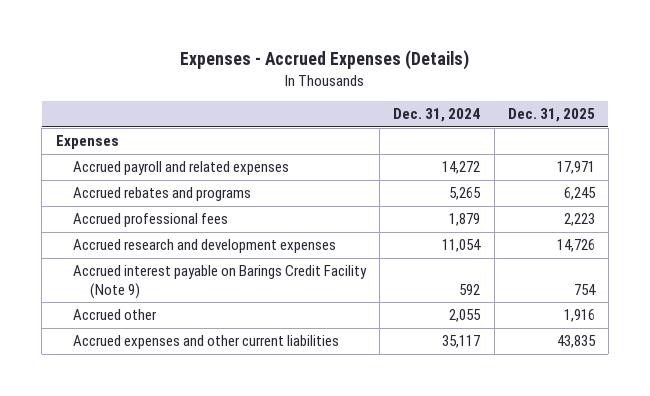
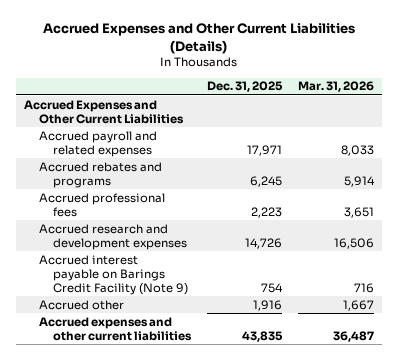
- Expenses - Accrued Expenses (Details)
+ Accrued Expenses and Other Current Liabilities (Details)
- | Dec. 31, 2024 | Dec. 31, 2025
+ | Dec. 31, 2025 | Mar. 31, 2026
- Expenses
+ Accrued Expenses and Other Current Liabilities

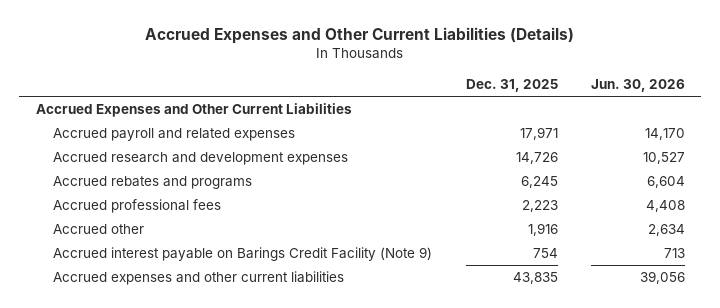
- | Dec. 31, 2025 | Mar. 31, 2026
+ | Dec. 31, 2025 | Jun. 30, 2026
moved up: Accrued research and development expenses | 14,726 | 10,527
moved down: Accrued interest payable on Barings Credit Facility (Note 9) | 754 | 713

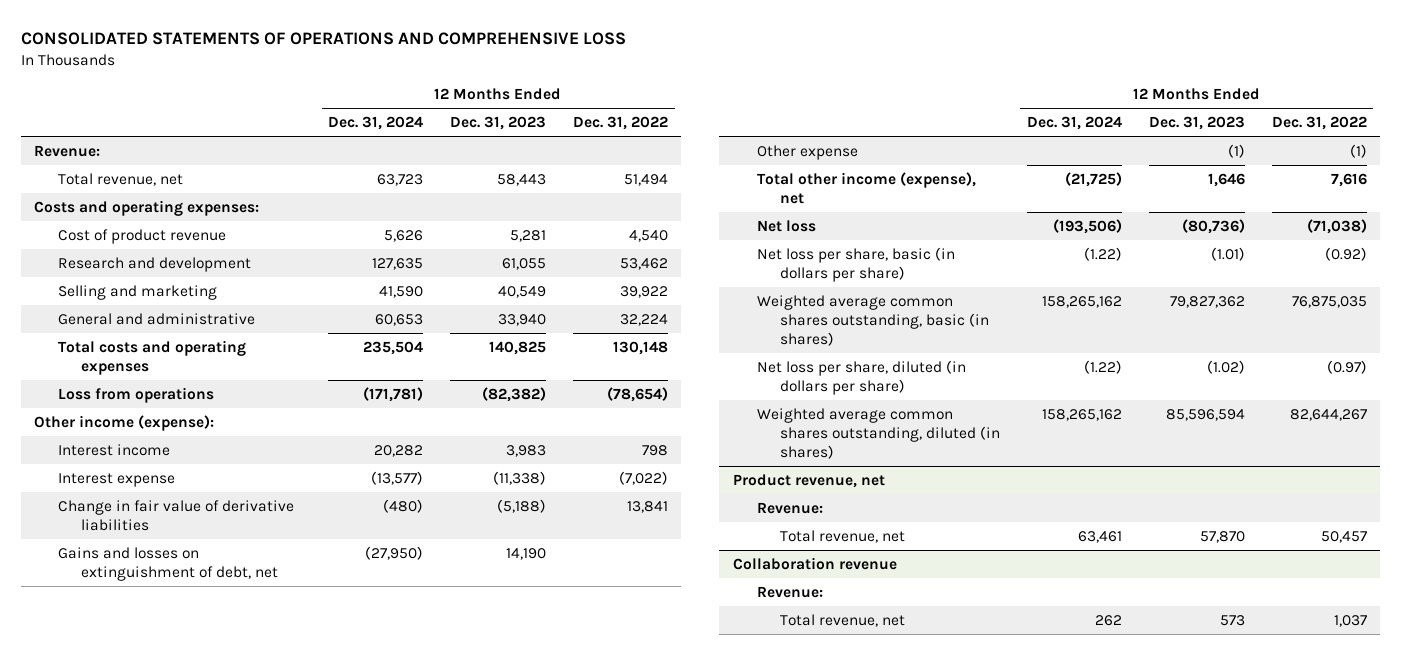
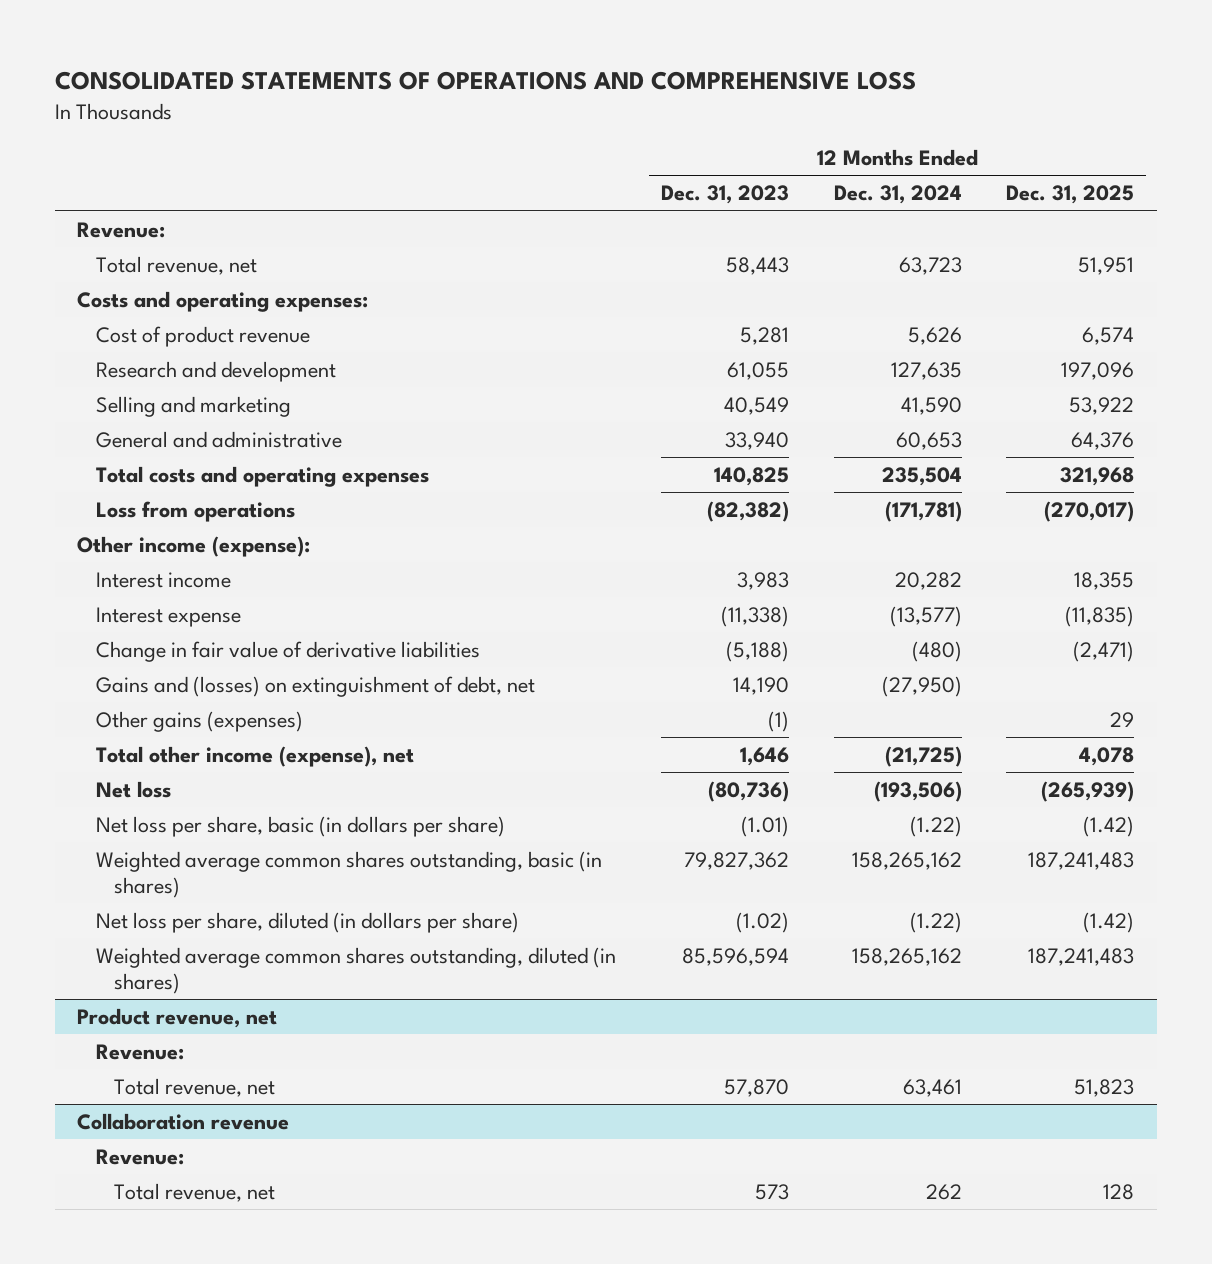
- | 12 Months Ended Dec. 31, 2024 | 12 Months Ended Dec. 31, 2023 | 12 Months Ended Dec. 31, 2022
+ | 12 Months Ended Dec. 31, 2023 | 12 Months Ended Dec. 31, 2024 | 12 Months Ended Dec. 31, 2025
- Gains and losses on extinguishment of debt, net | (27,950) | 14,190 |
- Other expense | | (1) | (1)
+ Gains and (losses) on extinguishment of debt, net | 14,190 | (27,950) |
+ Other gains (expenses) | (1) | | 29

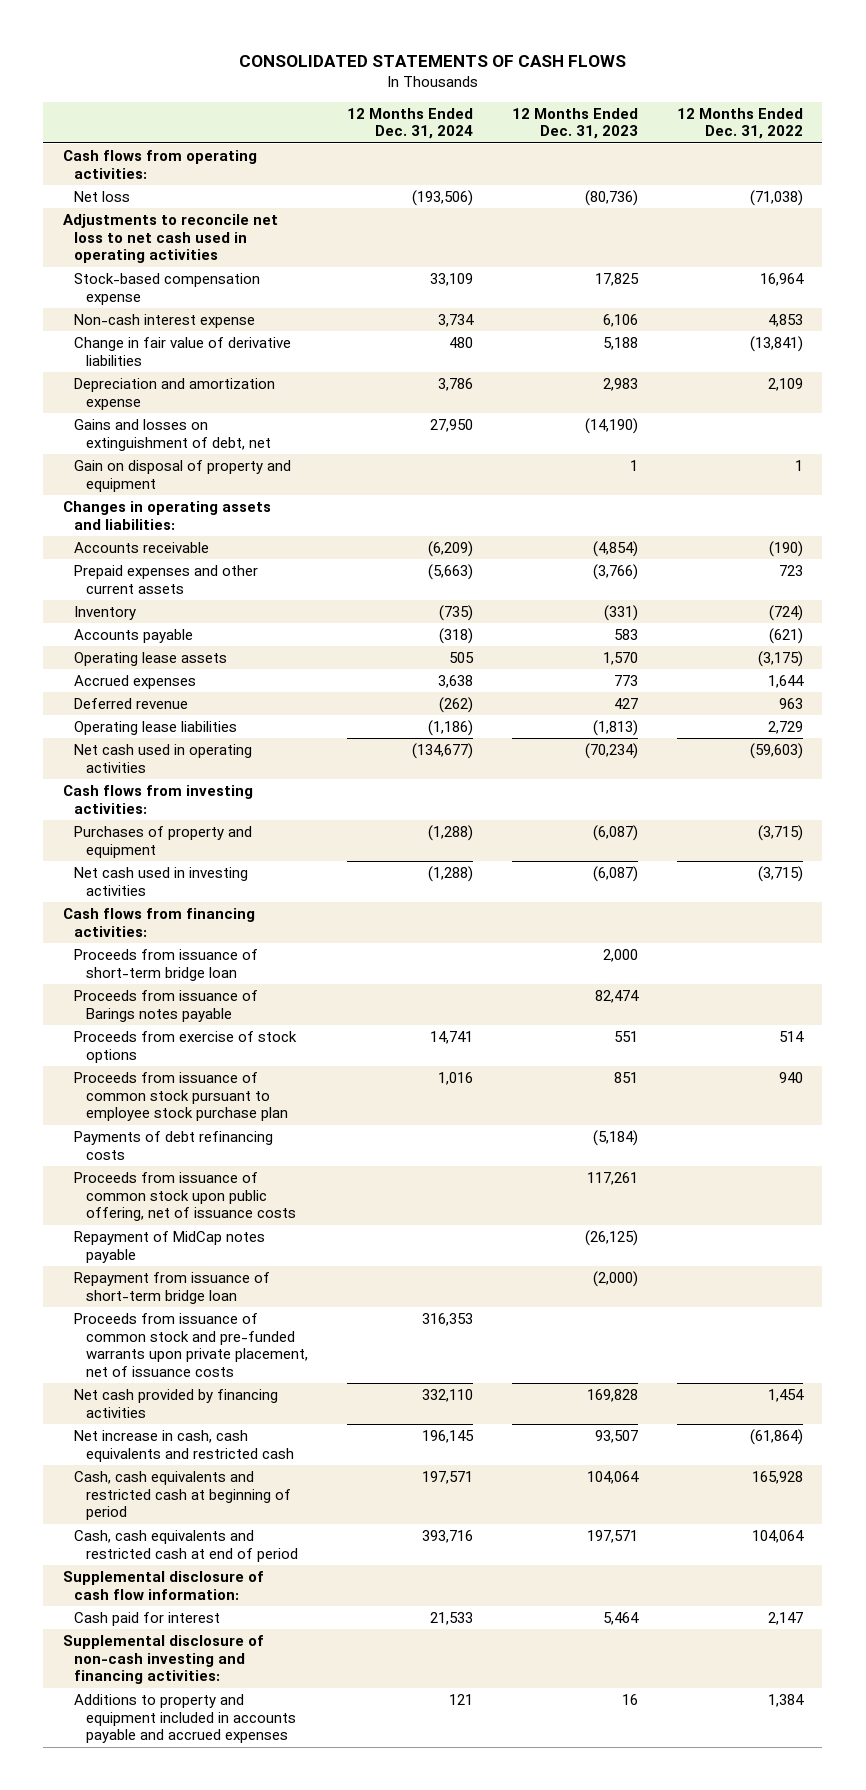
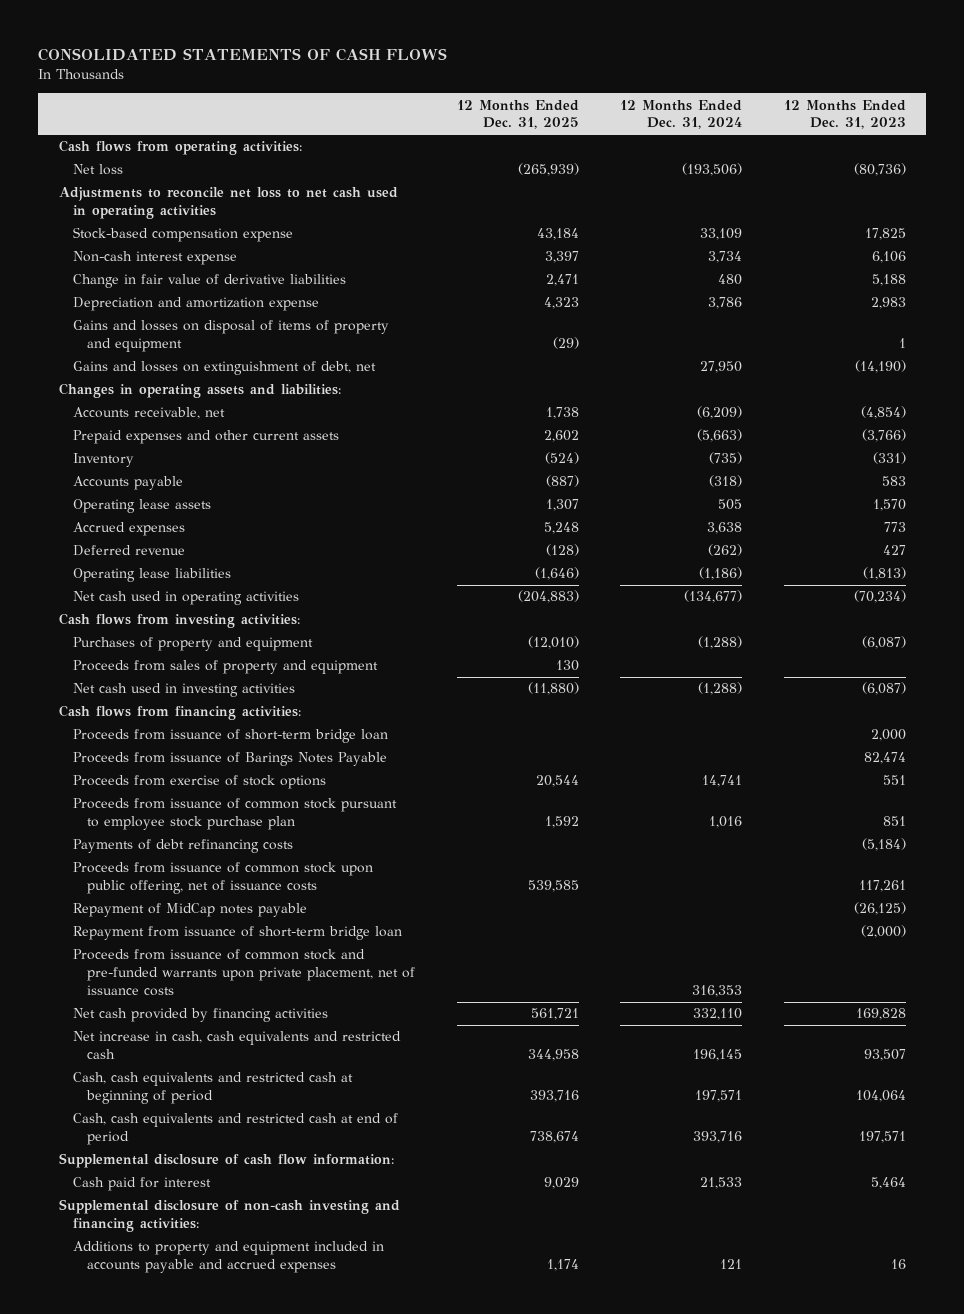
- | 12 Months Ended Dec. 31, 2024 | 12 Months Ended Dec. 31, 2023 | 12 Months Ended Dec. 31, 2022
+ | 12 Months Ended Dec. 31, 2025 | 12 Months Ended Dec. 31, 2024 | 12 Months Ended Dec. 31, 2023
+ Gains and losses on disposal of items of property and equipment | (29) | | 1
- Gain on disposal of property and equipment | | 1 | 1
- Accounts receivable | (6,209) | (4,854) | (190)
+ Accounts receivable, net | 1,738 | (6,209) | (4,854)
+ Proceeds from sales of property and equipment | 130 | |
- Proceeds from issuance of Barings notes payable | | 82,474 |
+ Proceeds from issuance of Barings Notes Payable | | | 82,474

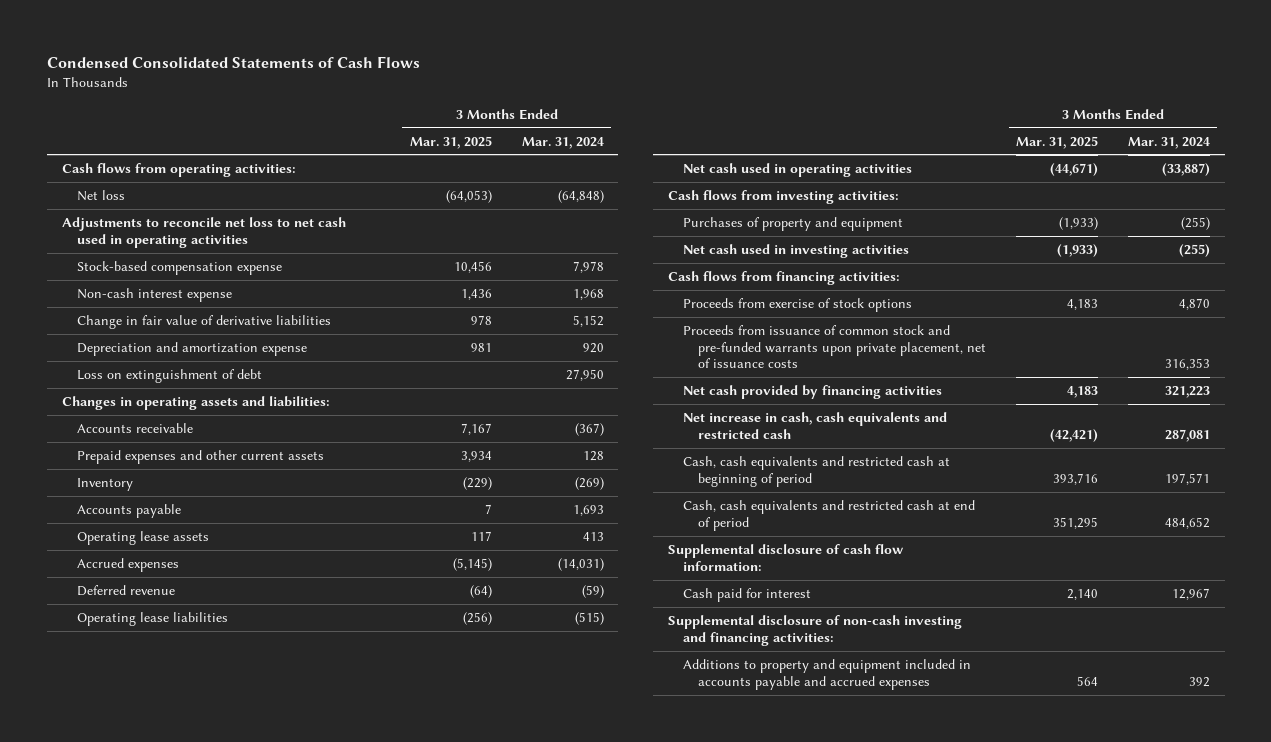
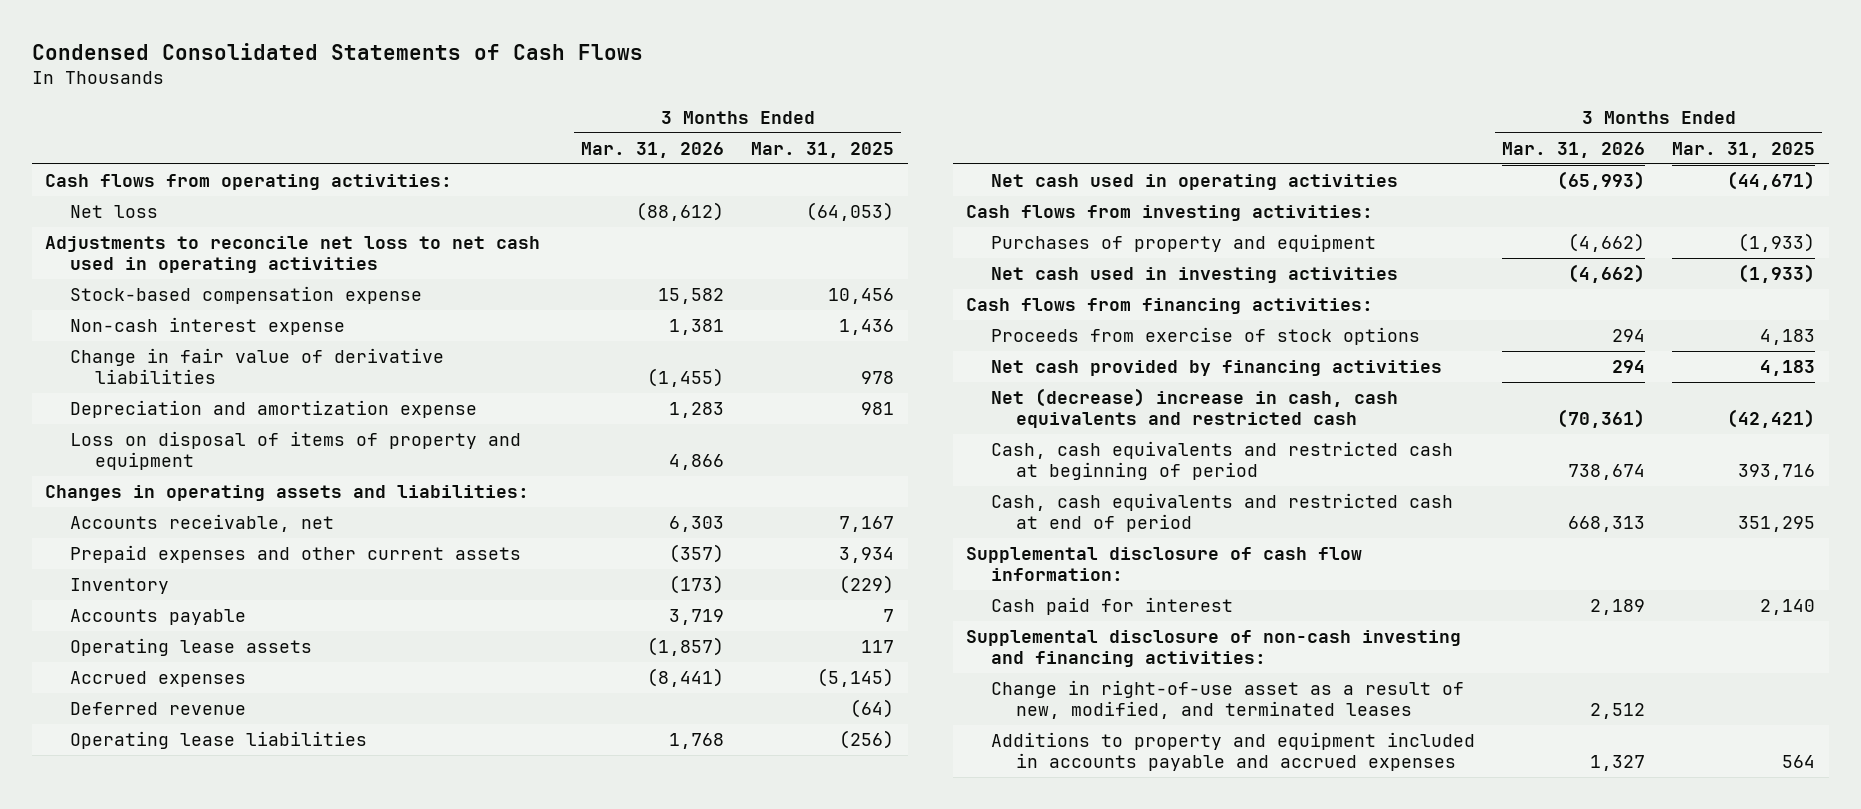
- | 3 Months Ended Mar. 31, 2025 | 3 Months Ended Mar. 31, 2024
+ | 3 Months Ended Mar. 31, 2026 | 3 Months Ended Mar. 31, 2025
- Loss on extinguishment of debt | | 27,950
+ Loss on disposal of items of property and equipment | 4,866 |
- Accounts receivable | 7,167 | (367)
+ Accounts receivable, net | 6,303 | 7,167
- Proceeds from issuance of common stock and pre-funded warrants upon private placement, net of issuance costs | | 316,353
- Net increase in cash, cash equivalents and restricted cash | (42,421) | 287,081
+ Net (decrease) increase in cash, cash equivalents and restricted cash | (70,361) | (42,421)
+ Change in right-of-use asset as a result of new, modified, and terminated leases | 2,512 |

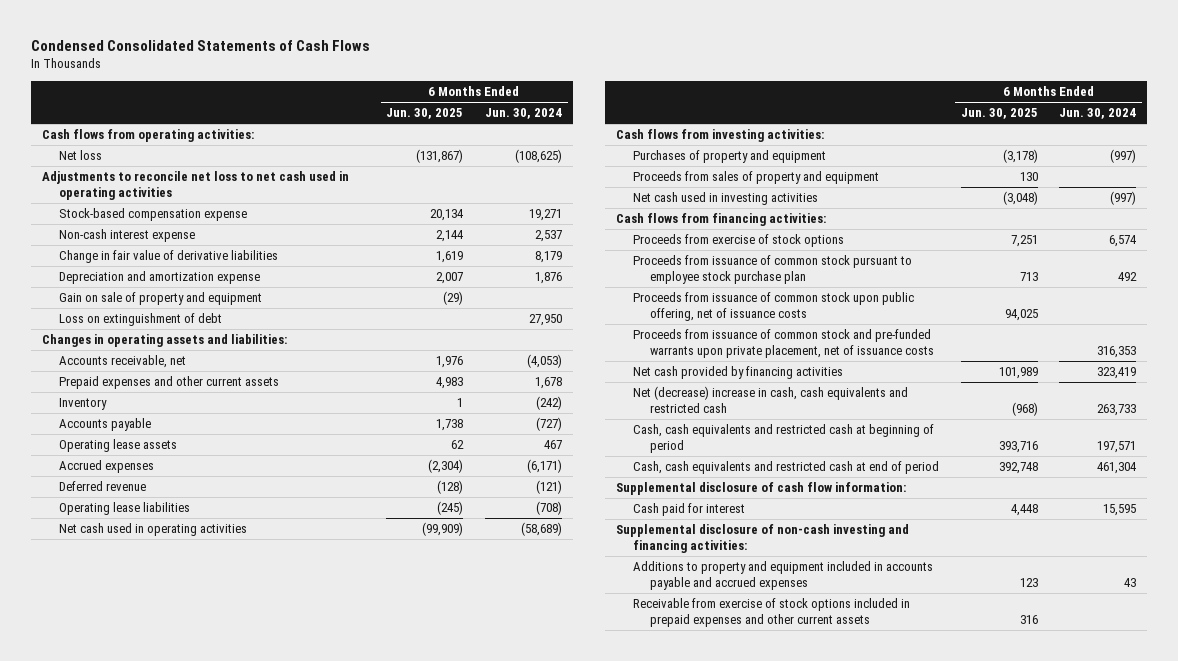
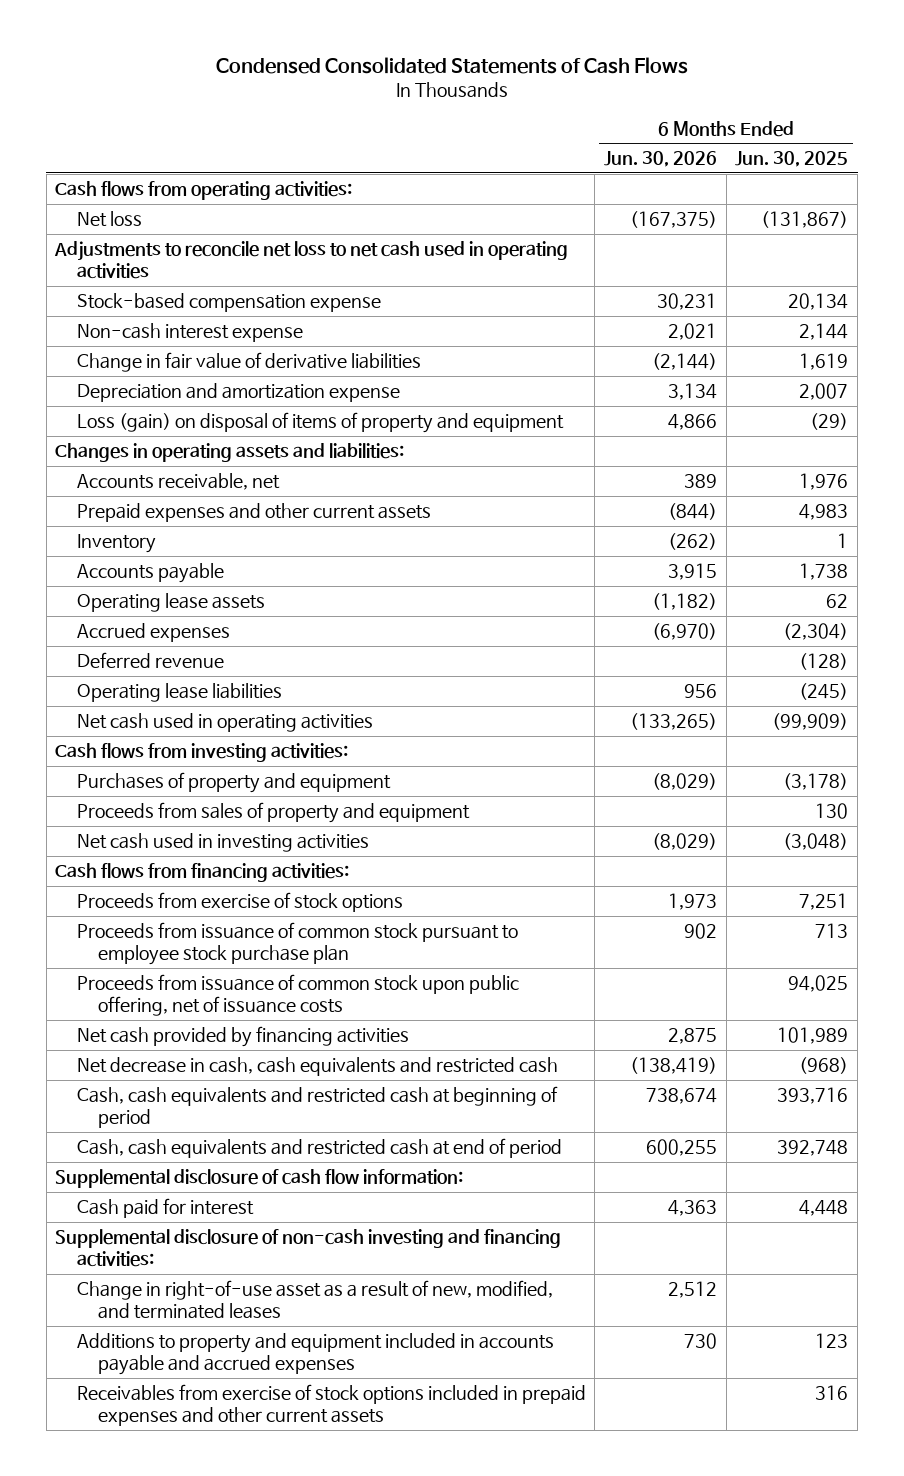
- | 6 Months Ended Jun. 30, 2025 | 6 Months Ended Jun. 30, 2024
+ | 6 Months Ended Jun. 30, 2026 | 6 Months Ended Jun. 30, 2025
- Gain on sale of property and equipment | (29) |
- Loss on extinguishment of debt | | 27,950
+ Loss (gain) on disposal of items of property and equipment | 4,866 | (29)
- Proceeds from issuance of common stock and pre-funded warrants upon private placement, net of issuance costs | | 316,353
- Net (decrease) increase in cash, cash equivalents and restricted cash | (968) | 263,733
+ Net decrease in cash, cash equivalents and restricted cash | (138,419) | (968)
+ Change in right-of-use asset as a result of new, modified, and terminated leases | 2,512 |
- Receivable from exercise of stock options included in prepaid expenses and other current assets | 316 |
+ Receivables from exercise of stock options included in prepaid expenses and other current assets | | 316

